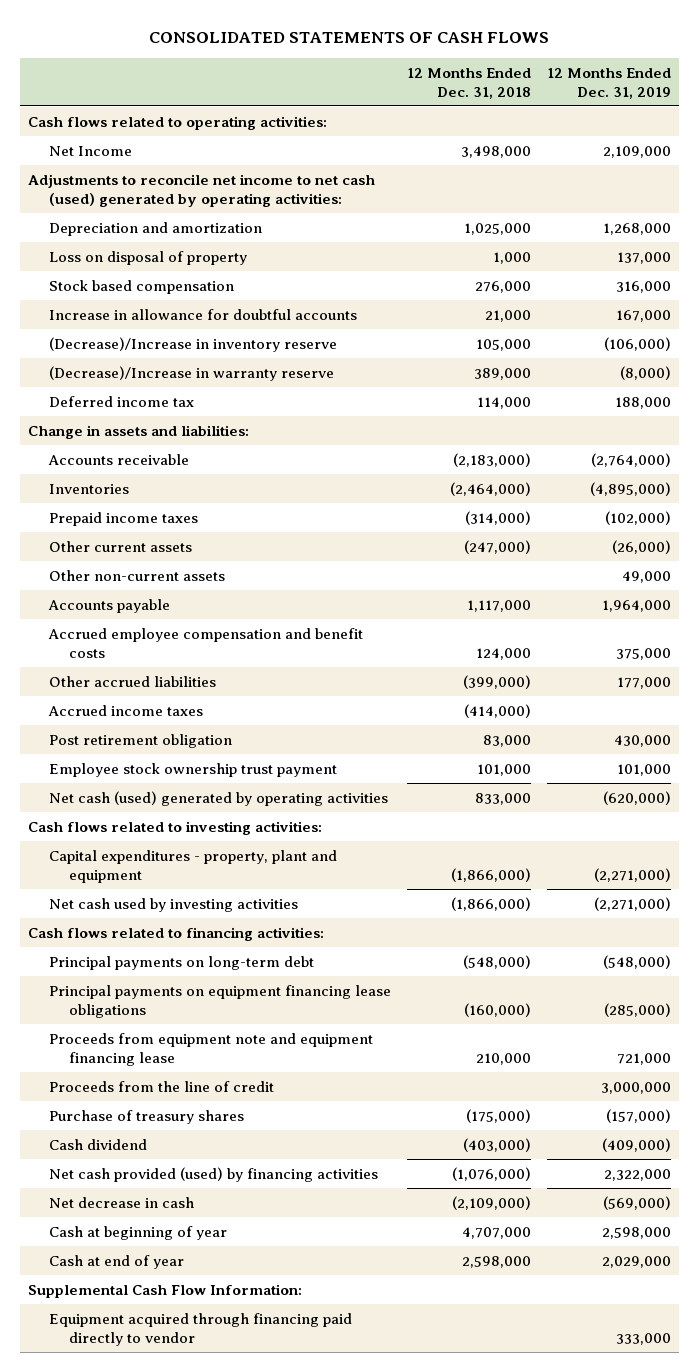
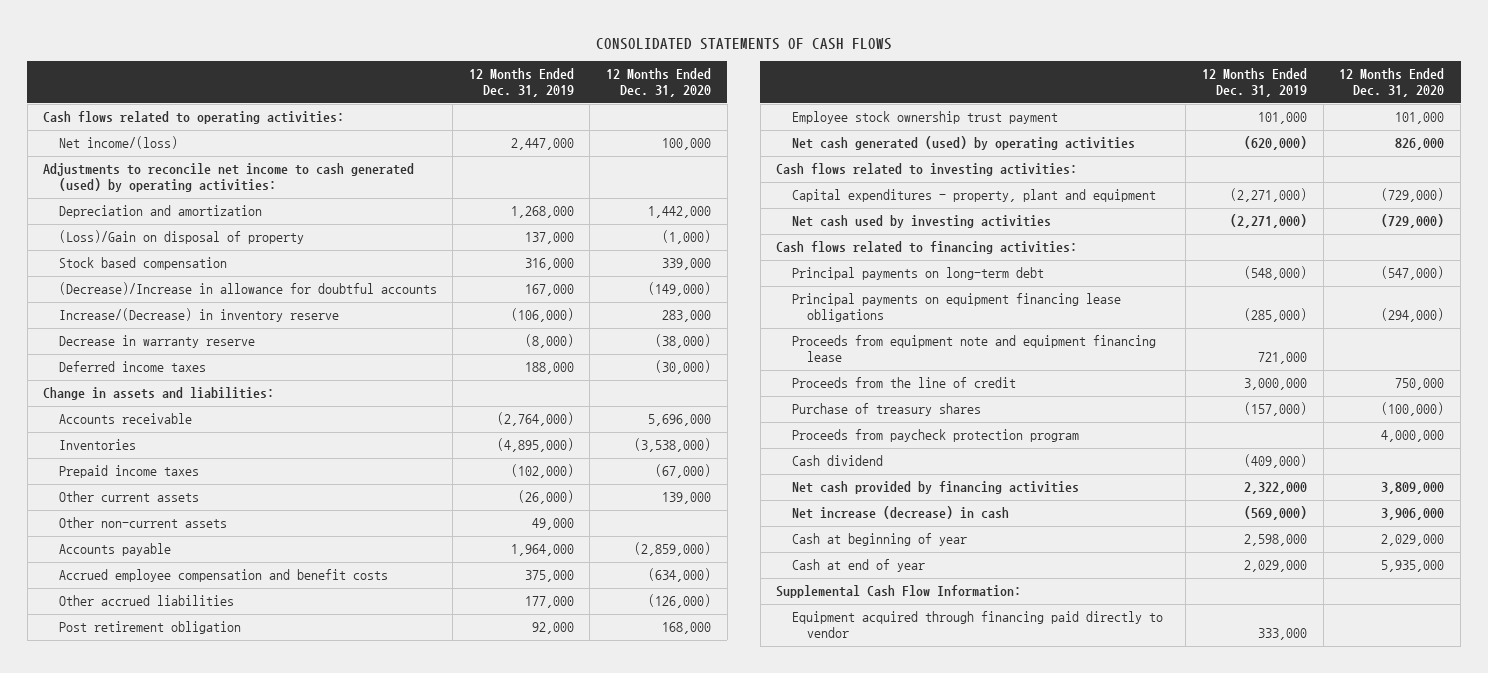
- | 12 Months Ended Dec. 31, 2018 | 12 Months Ended Dec. 31, 2019
+ | 12 Months Ended Dec. 31, 2019 | 12 Months Ended Dec. 31, 2020
- Net Income | 3,498,000 | 2,109,000
- Adjustments to reconcile net income to net cash (used) generated by operating activities:
+ Net income/(loss) | 2,447,000 | 100,000
+ Adjustments to reconcile net income to cash generated (used) by operating activities:
- Loss on disposal of property | 1,000 | 137,000
+ (Loss)/Gain on disposal of property | 137,000 | (1,000)
- Increase in allowance for doubtful accounts | 21,000 | 167,000
- (Decrease)/Increase in inventory reserve | 105,000 | (106,000)
- (Decrease)/Increase in warranty reserve | 389,000 | (8,000)
- Deferred income tax | 114,000 | 188,000
+ (Decrease)/Increase in allowance for doubtful accounts | 167,000 | (149,000)
+ Increase/(Decrease) in inventory reserve | (106,000) | 283,000
+ Decrease in warranty reserve | (8,000) | (38,000)
+ Deferred income taxes | 188,000 | (30,000)
- Accrued income taxes | (414,000) |
- Post retirement obligation | 83,000 | 430,000
+ Post retirement obligation | 92,000 | 168,000
- Net cash (used) generated by operating activities | 833,000 | (620,000)
+ Net cash generated (used) by operating activities | (620,000) | 826,000
+ Proceeds from paycheck protection program | | 4,000,000
- Net cash provided (used) by financing activities | (1,076,000) | 2,322,000
- Net decrease in cash | (2,109,000) | (569,000)
+ Net cash provided by financing activities | 2,322,000 | 3,809,000
+ Net increase (decrease) in cash | (569,000) | 3,906,000

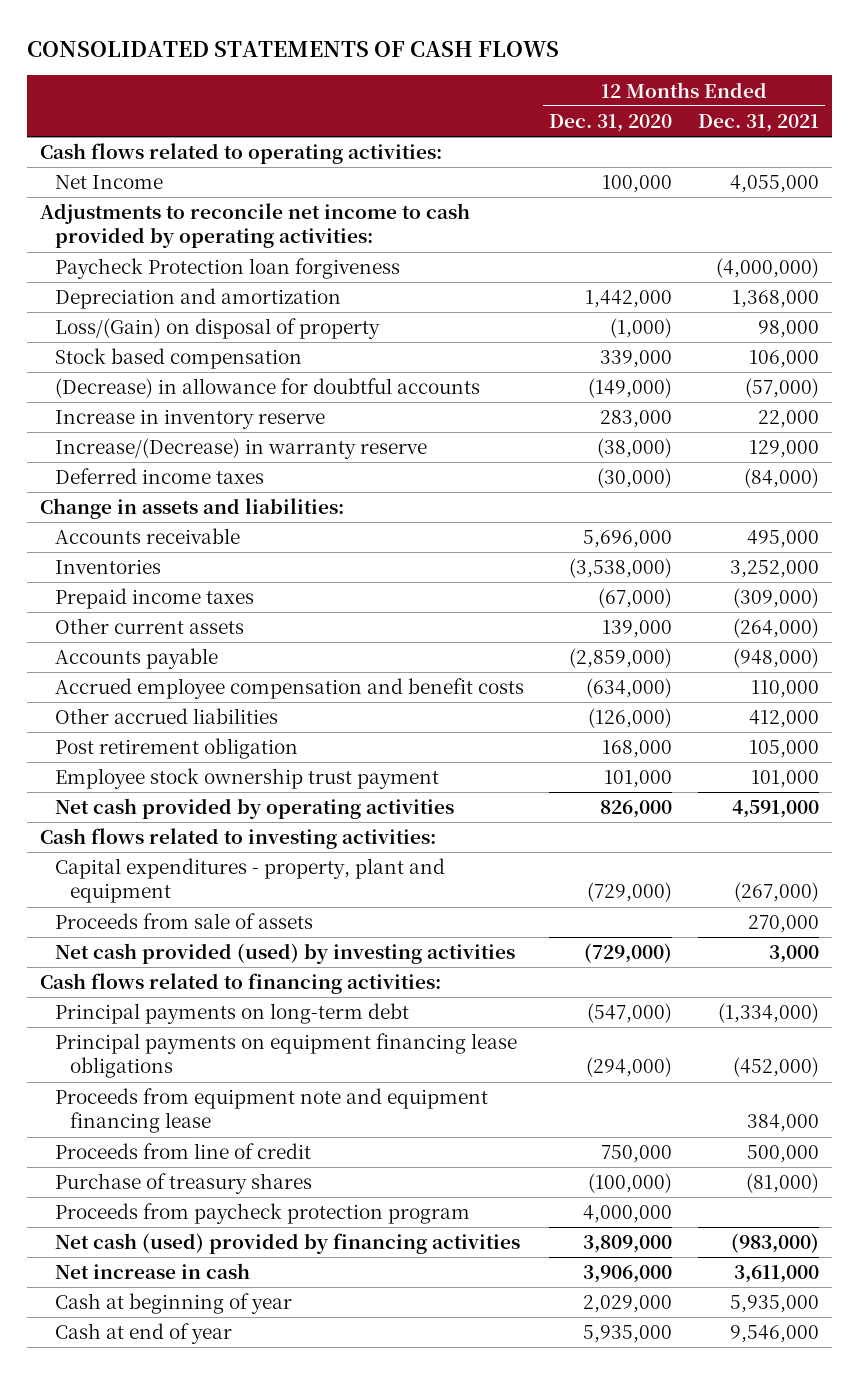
- | 12 Months Ended Dec. 31, 2019 | 12 Months Ended Dec. 31, 2020
+ | 12 Months Ended Dec. 31, 2020 | 12 Months Ended Dec. 31, 2021
- Net income/(loss) | 2,447,000 | 100,000
- Adjustments to reconcile net income to cash generated (used) by operating activities:
+ Net Income | 100,000 | 4,055,000
+ Adjustments to reconcile net income to cash provided by operating activities:
+ Paycheck Protection loan forgiveness | | (4,000,000)
- (Loss)/Gain on disposal of property | 137,000 | (1,000)
+ Loss/(Gain) on disposal of property | (1,000) | 98,000
- (Decrease)/Increase in allowance for doubtful accounts | 167,000 | (149,000)
- Increase/(Decrease) in inventory reserve | (106,000) | 283,000
- Decrease in warranty reserve | (8,000) | (38,000)
+ (Decrease) in allowance for doubtful accounts | (149,000) | (57,000)
+ Increase in inventory reserve | 283,000 | 22,000
+ Increase/(Decrease) in warranty reserve | (38,000) | 129,000
- Other non-current assets | 49,000 |
- Net cash generated (used) by operating activities | (620,000) | 826,000
+ Net cash provided by operating activities | 826,000 | 4,591,000
- Net cash used by investing activities | (2,271,000) | (729,000)
+ Proceeds from sale of assets | | 270,000
+ Net cash provided (used) by investing activities | (729,000) | 3,000
- Proceeds from the line of credit | 3,000,000 | 750,000
+ Proceeds from line of credit | 750,000 | 500,000
- Cash dividend | (409,000) |
- Net cash provided by financing activities | 2,322,000 | 3,809,000
- Net increase (decrease) in cash | (569,000) | 3,906,000
+ Net cash (used) provided by financing activities | 3,809,000 | (983,000)
+ Net increase in cash | 3,906,000 | 3,611,000
- Supplemental Cash Flow Information:
- Equipment acquired through financing paid directly to vendor | 333,000 |

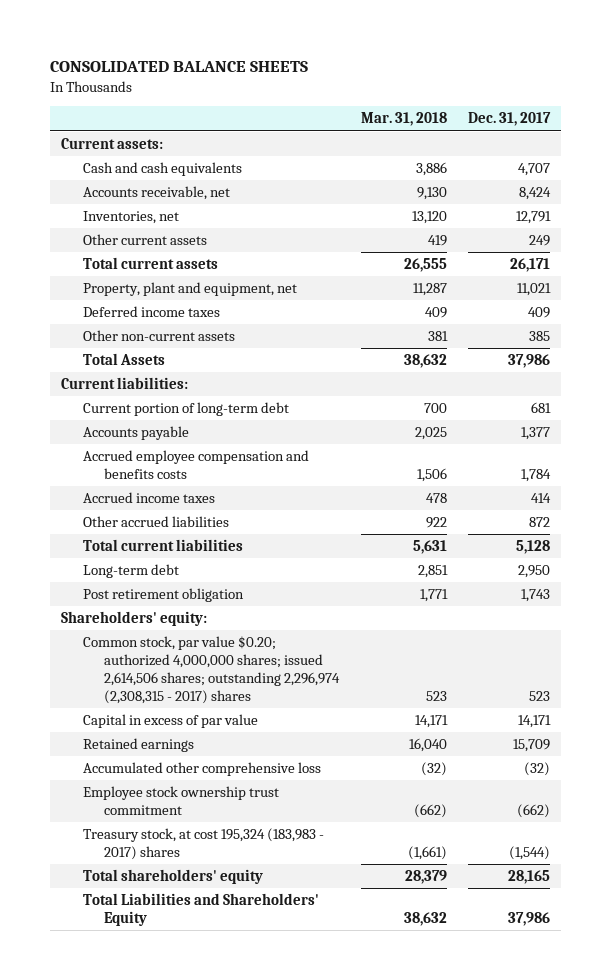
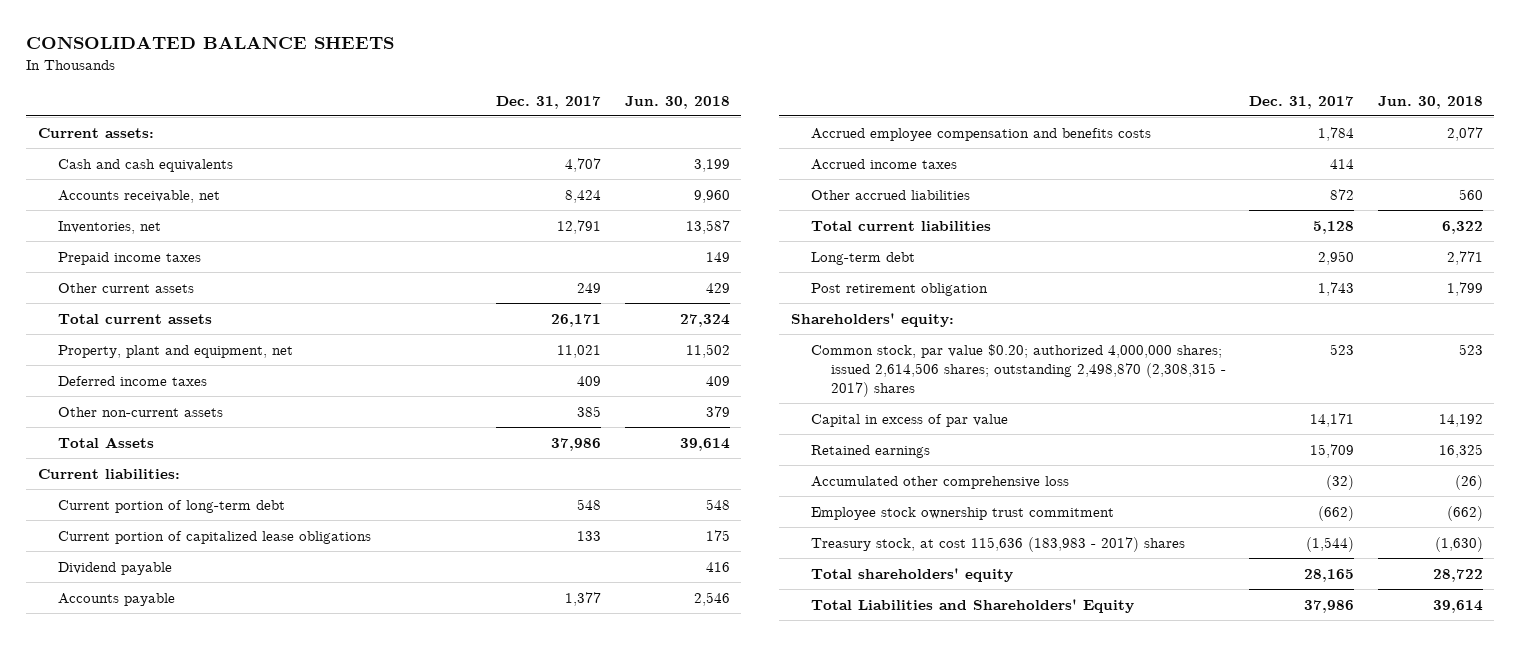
- | Mar. 31, 2018 | Dec. 31, 2017
+ | Dec. 31, 2017 | Jun. 30, 2018
+ Prepaid income taxes | | 149
- Current portion of long-term debt | 700 | 681
+ Current portion of long-term debt | 548 | 548
+ Current portion of capitalized lease obligations | 133 | 175
+ Dividend payable | | 416
- Common stock, par value $0.20; authorized 4,000,000 shares; issued 2,614,506 shares; outstanding 2,296,974 (2,308,315 - 2017) shares | 523 | 523
+ Common stock, par value $0.20; authorized 4,000,000 shares; issued 2,614,506 shares; outstanding 2,498,870 (2,308,315 - 2017) shares | 523 | 523
- Treasury stock, at cost 195,324 (183,983 - 2017) shares | (1,661) | (1,544)
+ Treasury stock, at cost 115,636 (183,983 - 2017) shares | (1,544) | (1,630)

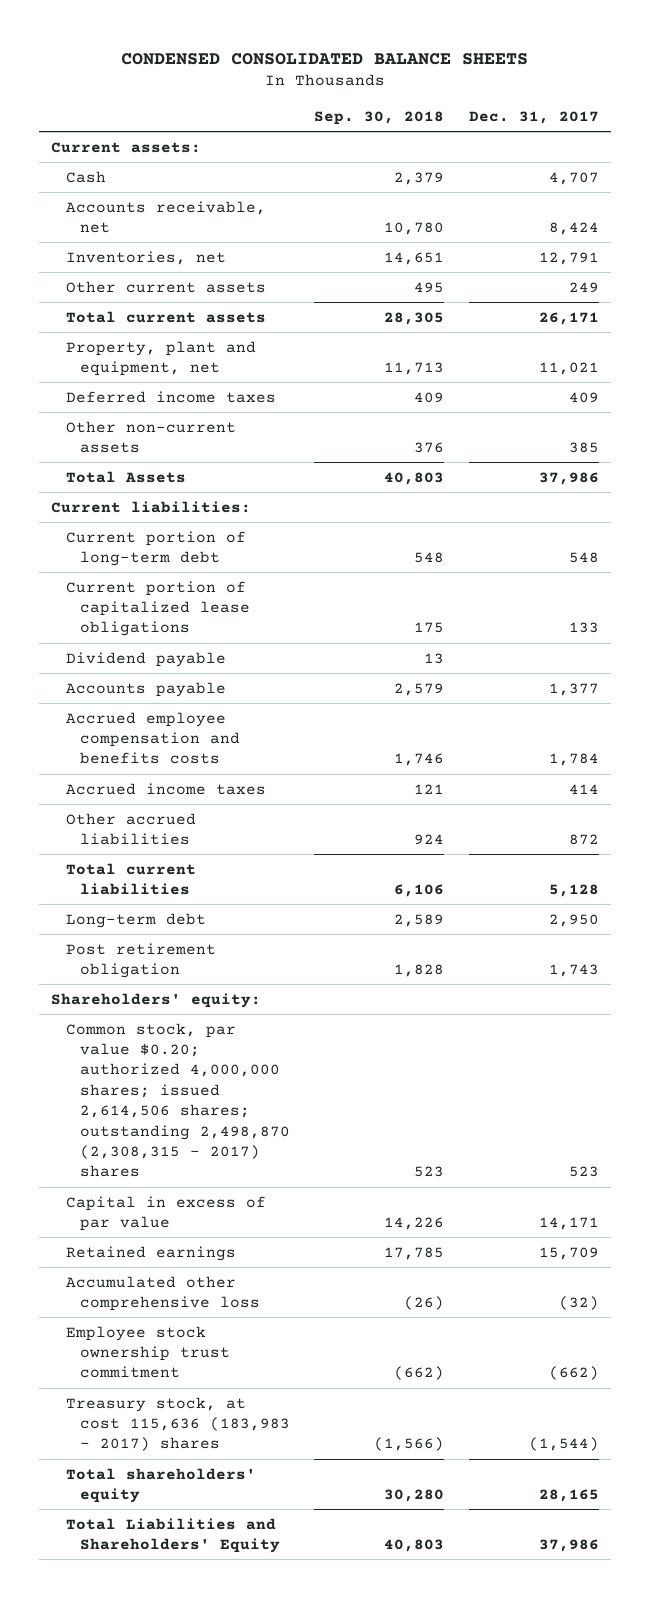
- CONSOLIDATED BALANCE SHEETS
+ CONDENSED CONSOLIDATED BALANCE SHEETS
- | Dec. 31, 2017 | Jun. 30, 2018
+ | Sep. 30, 2018 | Dec. 31, 2017
- Cash and cash equivalents | 4,707 | 3,199
+ Cash | 2,379 | 4,707
- Prepaid income taxes | | 149

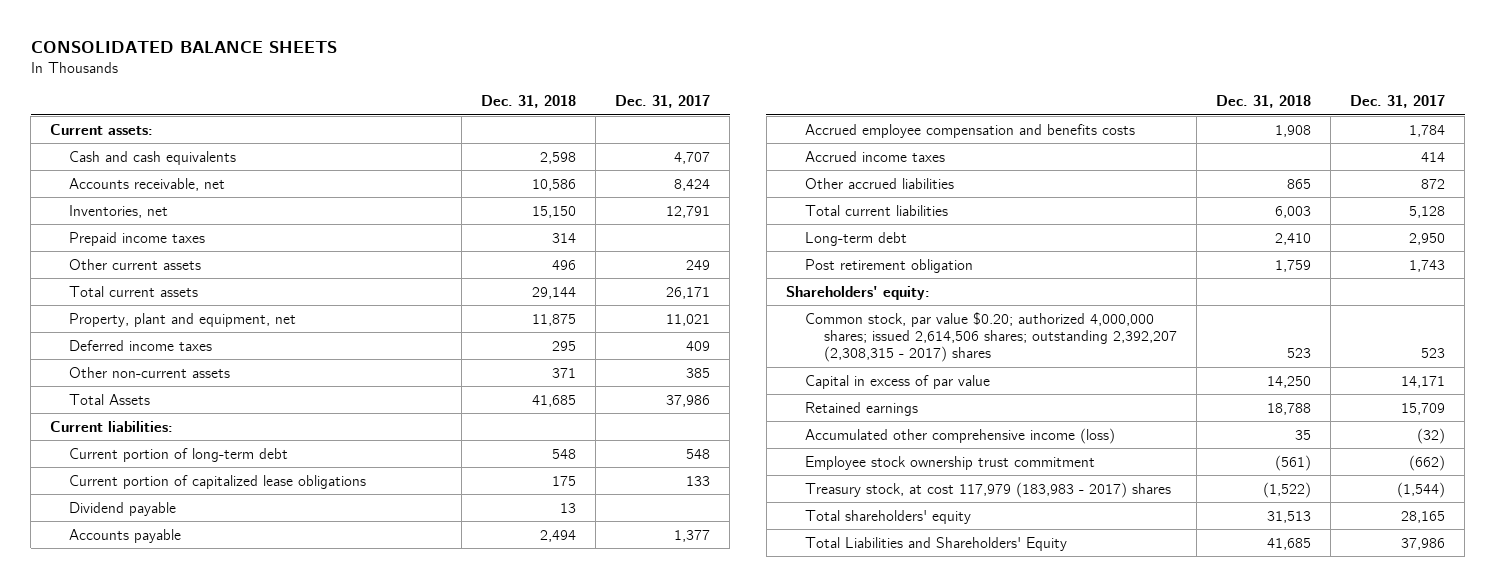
- CONDENSED CONSOLIDATED BALANCE SHEETS
+ CONSOLIDATED BALANCE SHEETS
- | Sep. 30, 2018 | Dec. 31, 2017
+ | Dec. 31, 2018 | Dec. 31, 2017
- Cash | 2,379 | 4,707
+ Cash and cash equivalents | 2,598 | 4,707
+ Prepaid income taxes | 314 |
- Common stock, par value $0.20; authorized 4,000,000 shares; issued 2,614,506 shares; outstanding 2,498,870 (2,308,315 - 2017) shares | 523 | 523
+ Common stock, par value $0.20; authorized 4,000,000 shares; issued 2,614,506 shares; outstanding 2,392,207 (2,308,315 - 2017) shares | 523 | 523
- Accumulated other comprehensive loss | (26) | (32)
+ Accumulated other comprehensive income (loss) | 35 | (32)
- Treasury stock, at cost 115,636 (183,983 - 2017) shares | (1,566) | (1,544)
+ Treasury stock, at cost 117,979 (183,983 - 2017) shares | (1,522) | (1,544)

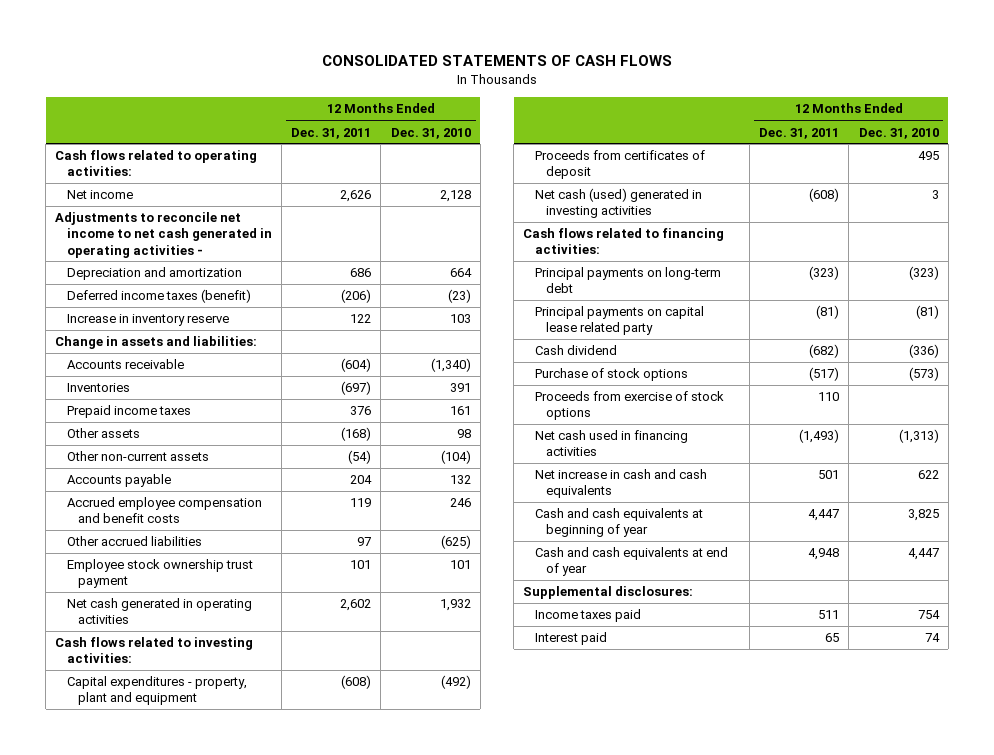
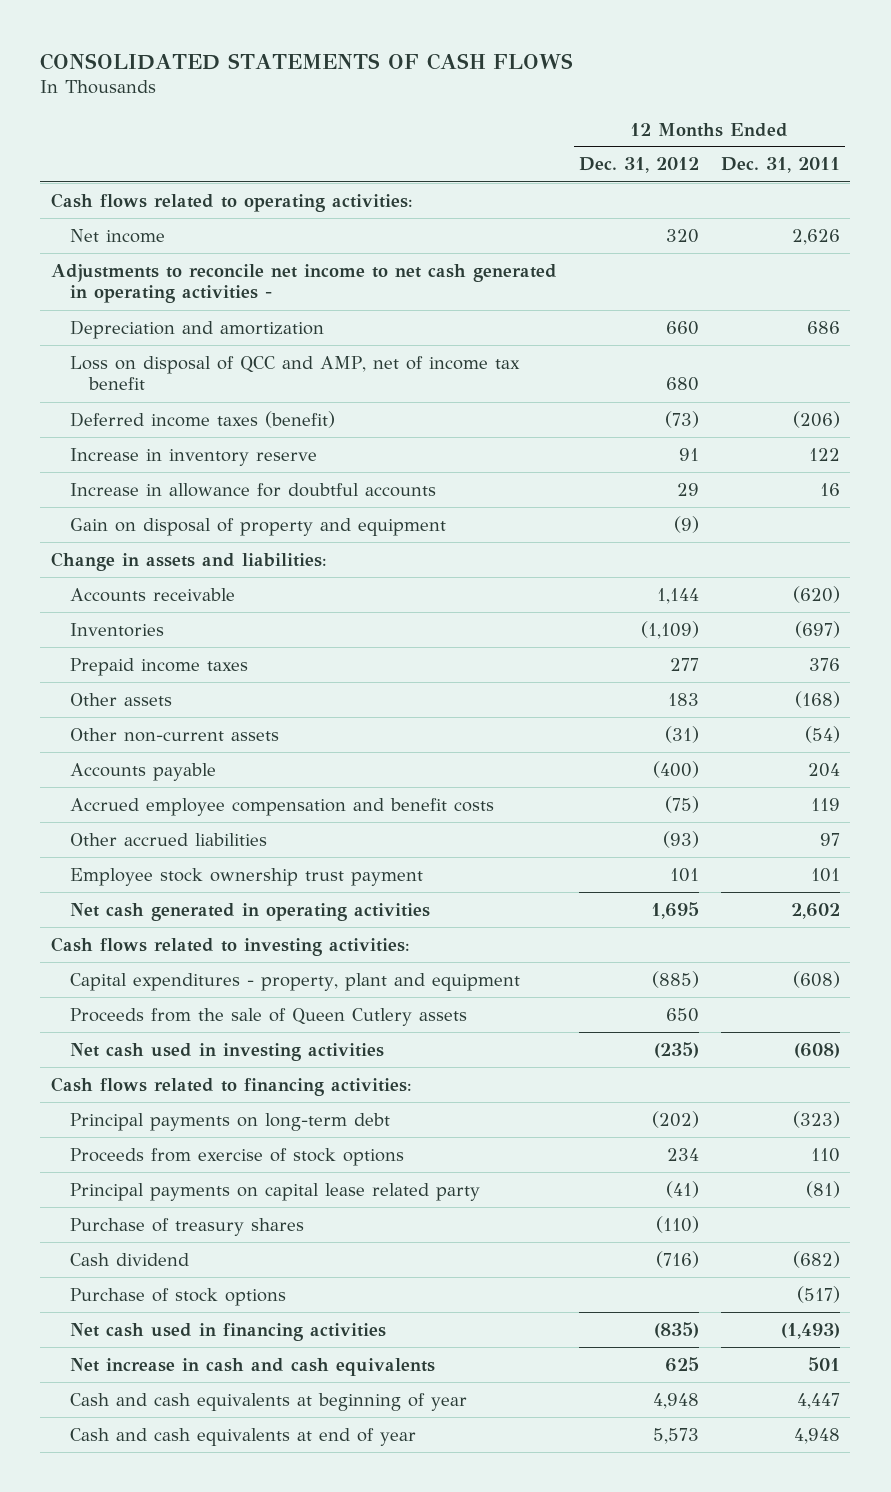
- | 12 Months Ended Dec. 31, 2011 | 12 Months Ended Dec. 31, 2010
+ | 12 Months Ended Dec. 31, 2012 | 12 Months Ended Dec. 31, 2011
+ Loss on disposal of QCC and AMP, net of income tax benefit | 680 |
+ Increase in allowance for doubtful accounts | 29 | 16
+ Gain on disposal of property and equipment | (9) |
- Accounts receivable | (604) | (1,340)
+ Accounts receivable | 1,144 | (620)
- Proceeds from certificates of deposit | | 495
- Net cash (used) generated in investing activities | (608) | 3
+ Proceeds from the sale of Queen Cutlery assets | 650 |
+ Net cash used in investing activities | (235) | (608)
moved up: Proceeds from exercise of stock options | 234 | 110
+ Purchase of treasury shares | (110) |
- Supplemental disclosures:
- Income taxes paid | 511 | 754
- Interest paid | 65 | 74

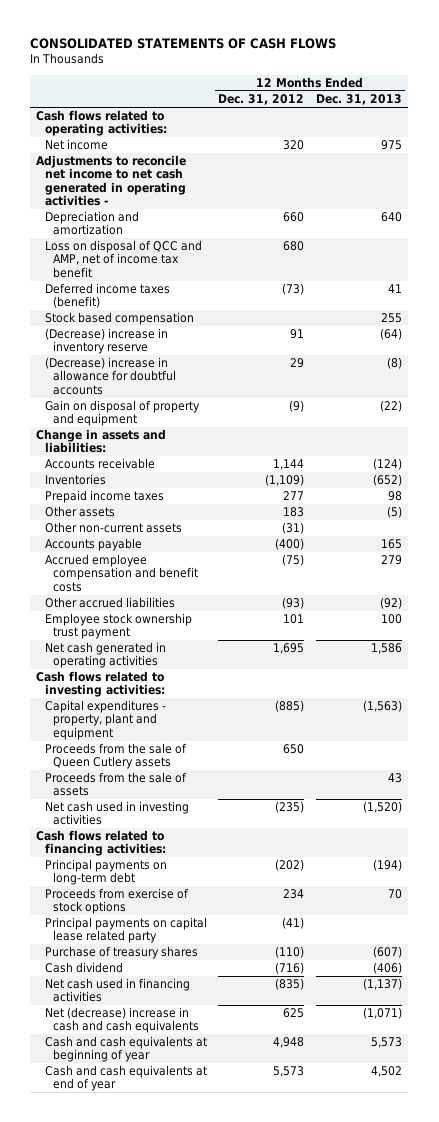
- | 12 Months Ended Dec. 31, 2012 | 12 Months Ended Dec. 31, 2011
+ | 12 Months Ended Dec. 31, 2012 | 12 Months Ended Dec. 31, 2013
- Increase in inventory reserve | 91 | 122
- Increase in allowance for doubtful accounts | 29 | 16
+ Stock based compensation | | 255
+ (Decrease) increase in inventory reserve | 91 | (64)
+ (Decrease) increase in allowance for doubtful accounts | 29 | (8)
+ Proceeds from the sale of assets | | 43
- Purchase of stock options | | (517)
- Net increase in cash and cash equivalents | 625 | 501
+ Net (decrease) increase in cash and cash equivalents | 625 | (1,071)

